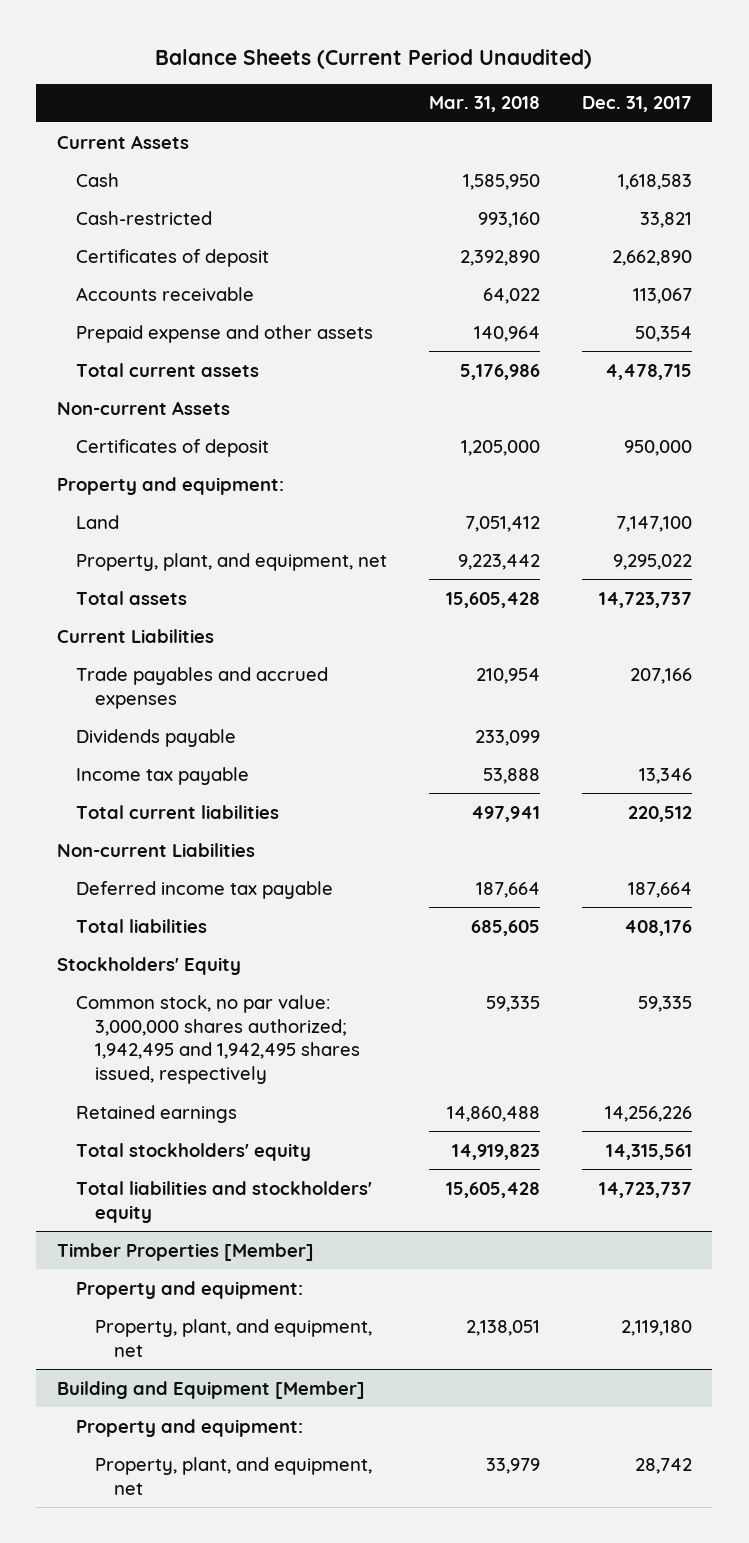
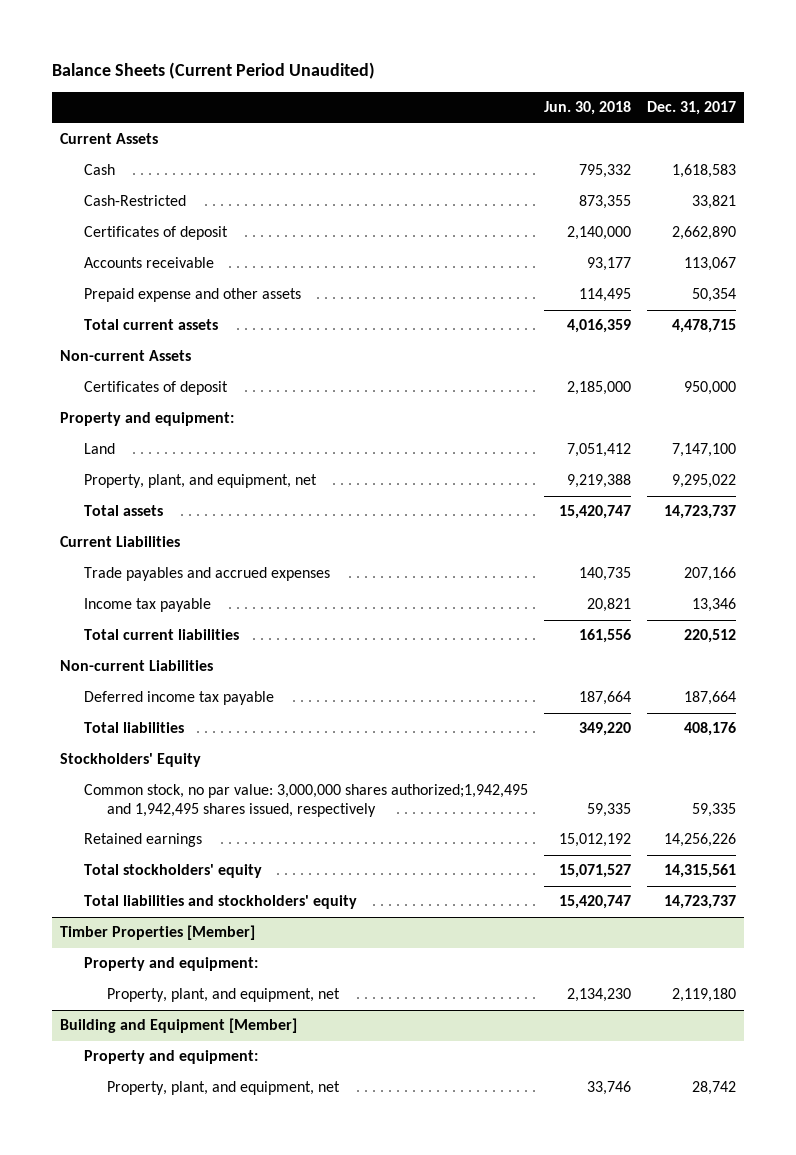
- | Mar. 31, 2018 | Dec. 31, 2017
+ | Jun. 30, 2018 | Dec. 31, 2017
- Cash-restricted | 993,160 | 33,821
+ Cash-Restricted | 873,355 | 33,821
- Dividends payable | 233,099 |
- Common stock, no par value: 3,000,000 shares authorized; 1,942,495 and 1,942,495 shares issued, respectively | 59,335 | 59,335
+ Common stock, no par value: 3,000,000 shares authorized;1,942,495 and 1,942,495 shares issued, respectively | 59,335 | 59,335

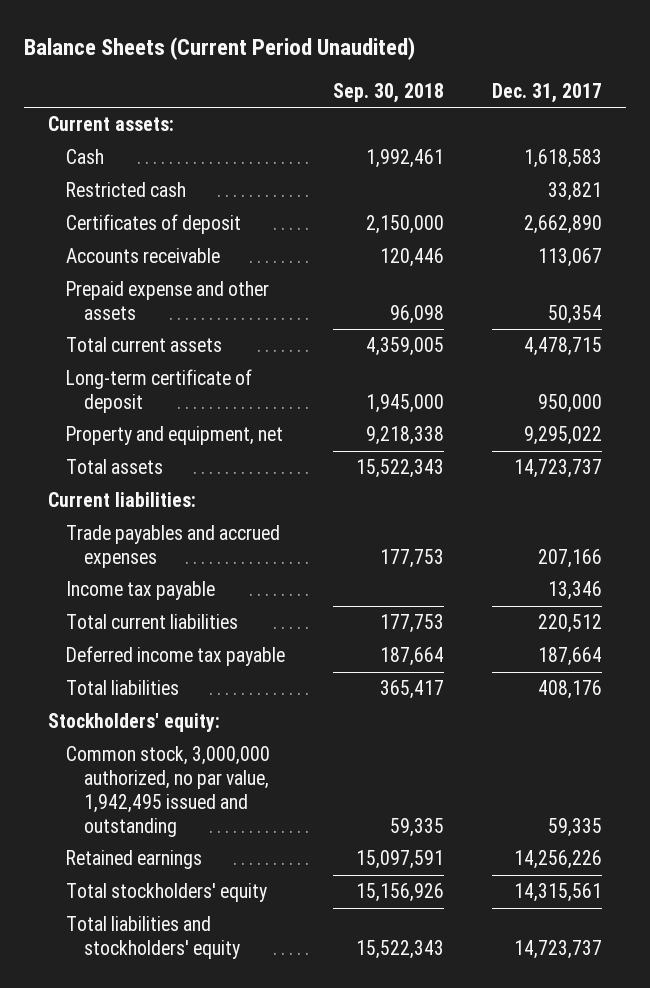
- | Jun. 30, 2018 | Dec. 31, 2017
+ | Sep. 30, 2018 | Dec. 31, 2017
- Current Assets
+ Current assets:
- Cash-Restricted | 873,355 | 33,821
+ Restricted cash | | 33,821
- Non-current Assets
- Certificates of deposit | 2,185,000 | 950,000
- Property and equipment:
- Land | 7,051,412 | 7,147,100
- Property, plant, and equipment, net | 9,219,388 | 9,295,022
+ Long-term certificate of deposit | 1,945,000 | 950,000
+ Property and equipment, net | 9,218,338 | 9,295,022
- Current Liabilities
+ Current liabilities:
- Non-current Liabilities
- Stockholders' Equity
- Common stock, no par value: 3,000,000 shares authorized;1,942,495 and 1,942,495 shares issued, respectively | 59,335 | 59,335
+ Stockholders' equity:
+ Common stock, 3,000,000 authorized, no par value, 1,942,495 issued and outstanding | 59,335 | 59,335
- Timber Properties [Member]
- Property and equipment:
- Property, plant, and equipment, net | 2,134,230 | 2,119,180
- Building and Equipment [Member]
- Property and equipment:
- Property, plant, and equipment, net | 33,746 | 28,742

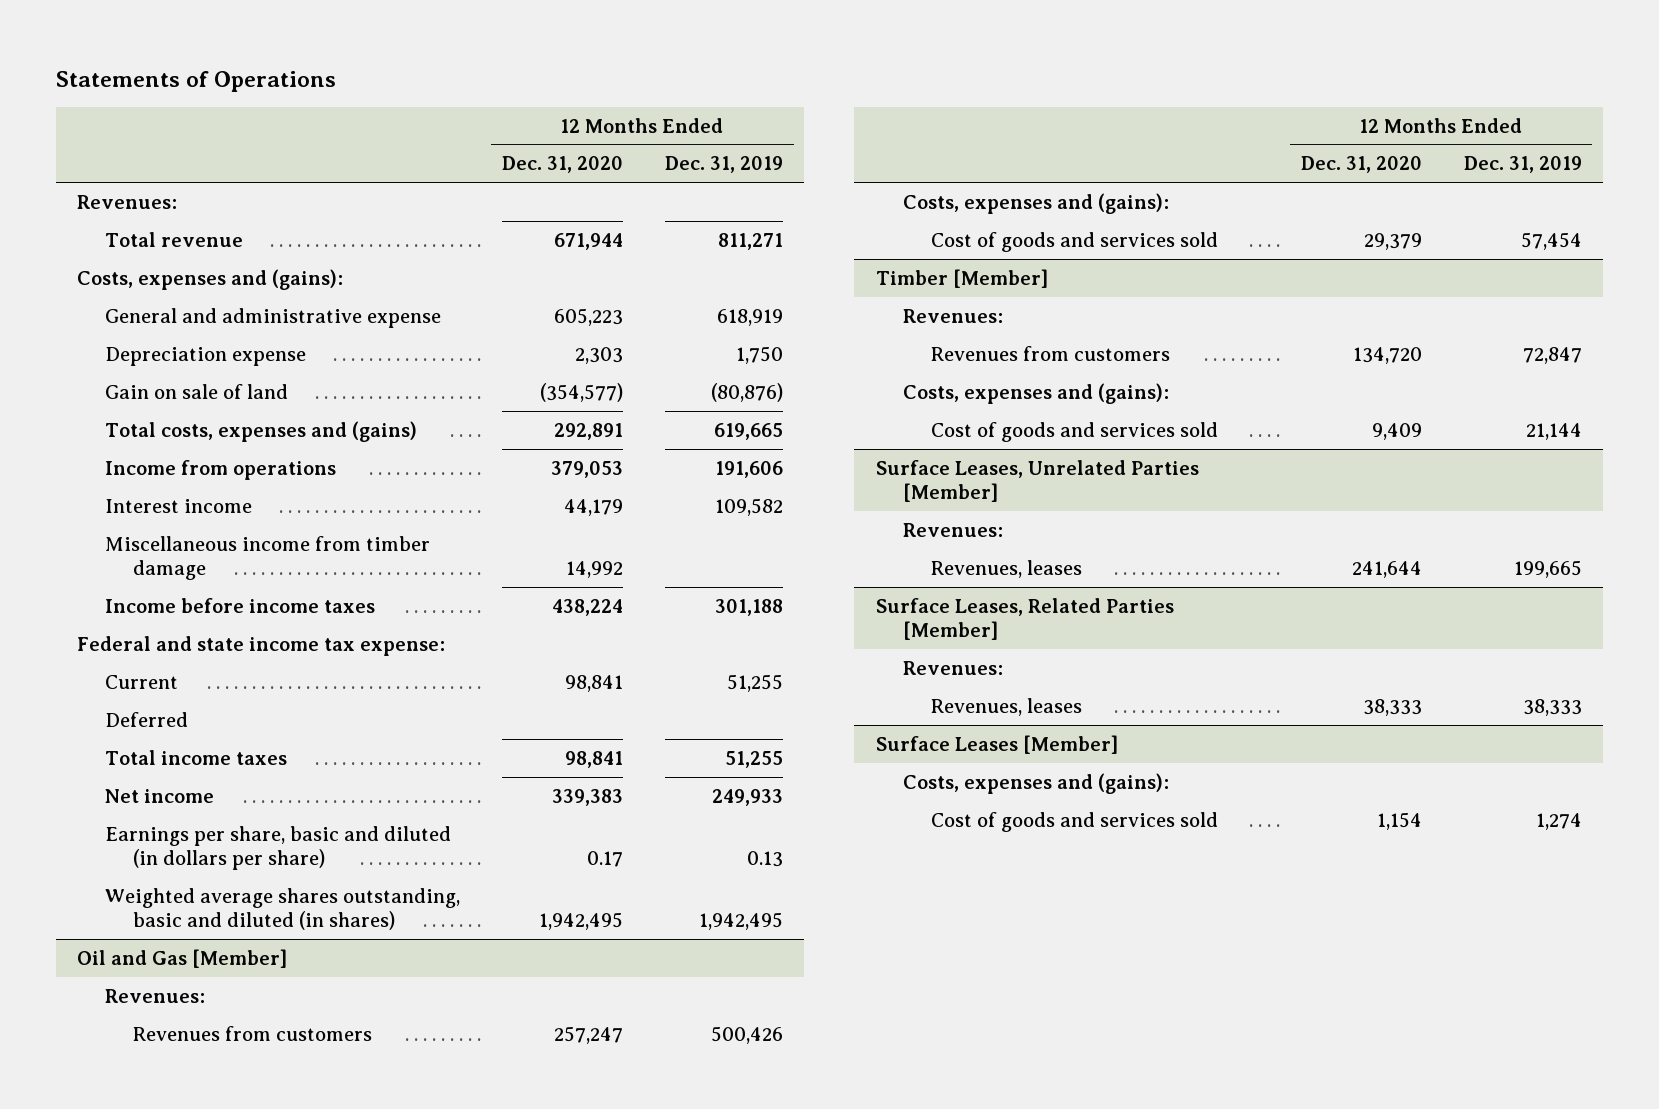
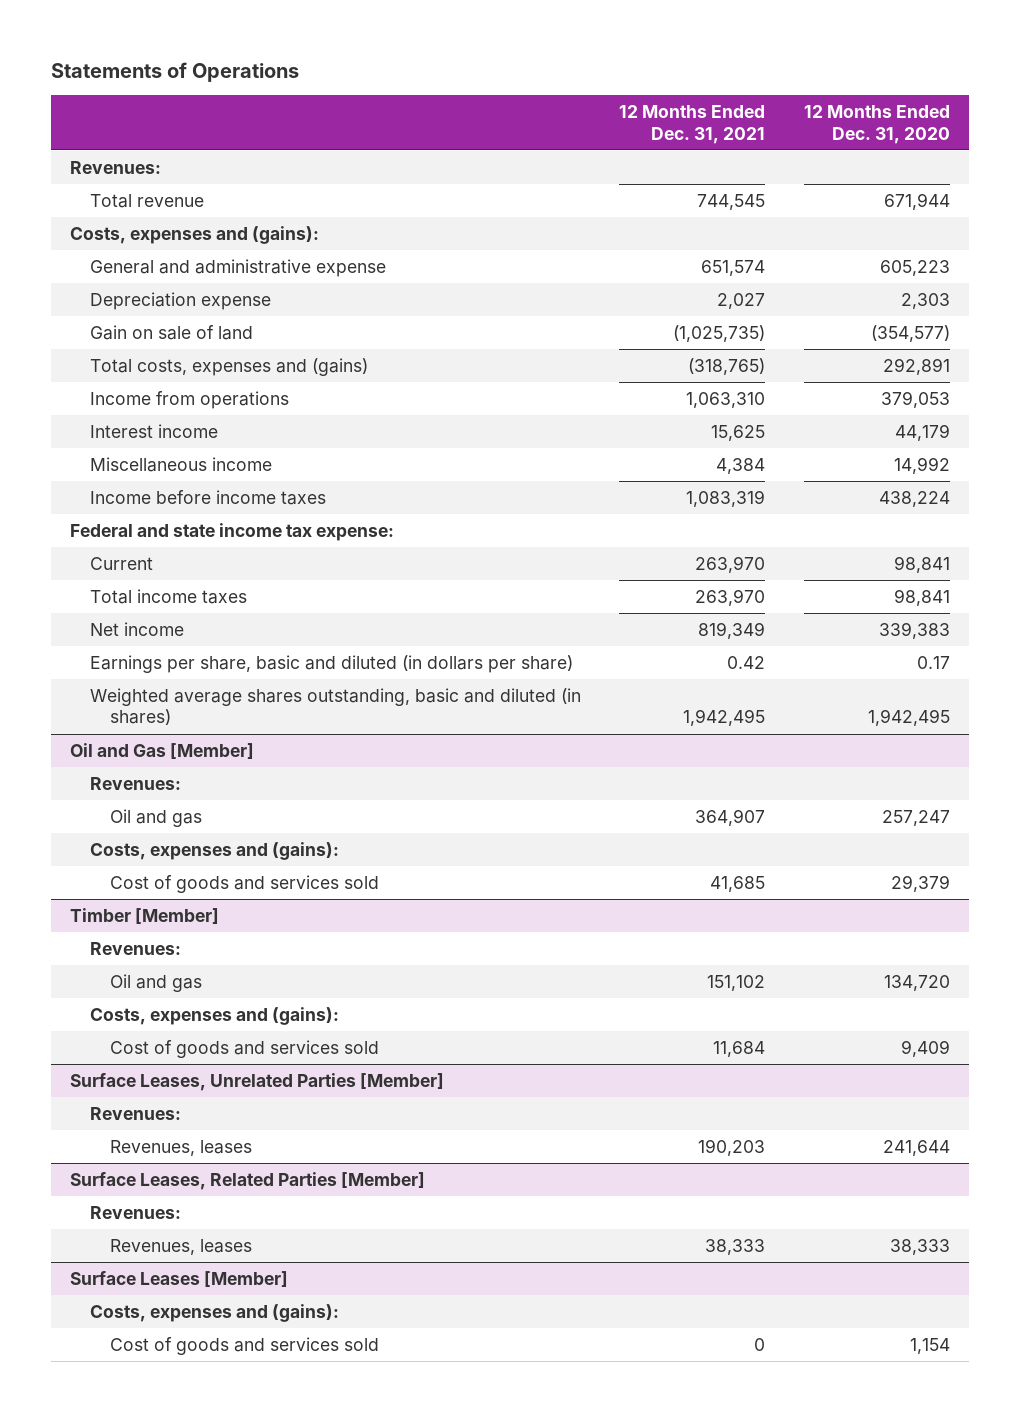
- | 12 Months Ended Dec. 31, 2020 | 12 Months Ended Dec. 31, 2019
+ | 12 Months Ended Dec. 31, 2021 | 12 Months Ended Dec. 31, 2020
- Miscellaneous income from timber damage | 14,992 |
+ Miscellaneous income | 4,384 | 14,992
- Deferred
@ Oil and Gas [Member]
- Revenues from customers | 257,247 | 500,426
+ Oil and gas | 364,907 | 257,247
@ Timber [Member]
- Revenues from customers | 134,720 | 72,847
+ Oil and gas | 151,102 | 134,720

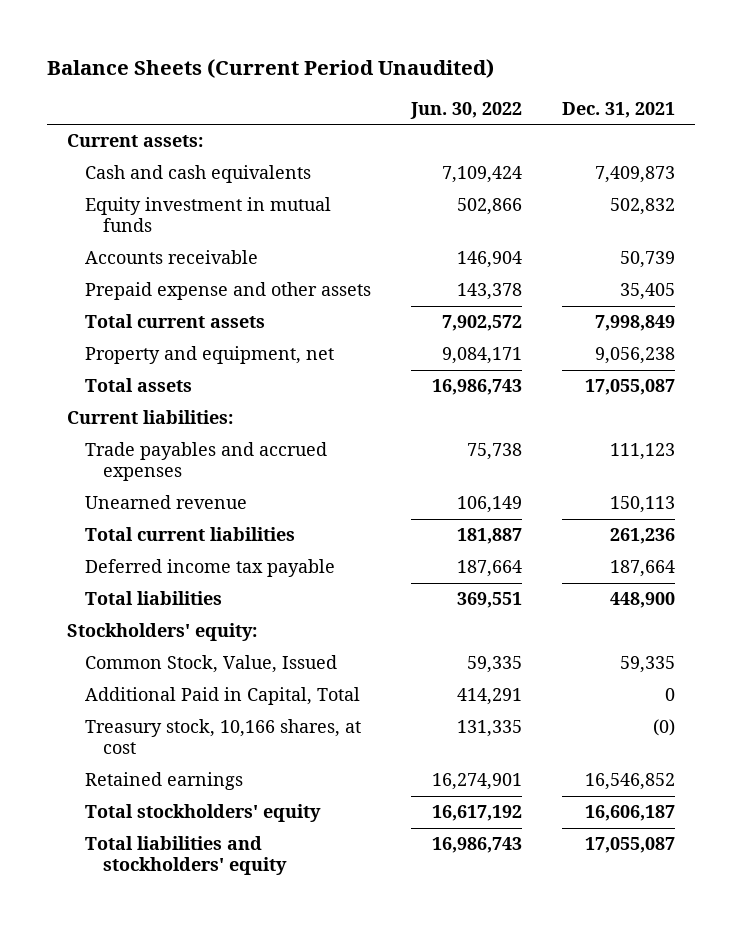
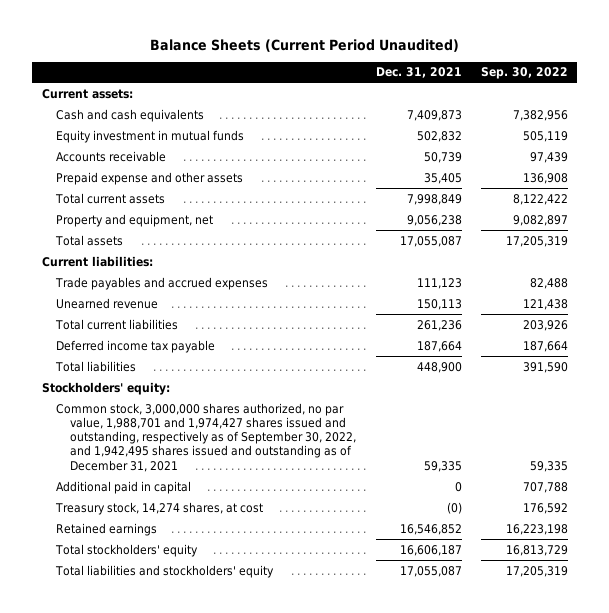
- | Jun. 30, 2022 | Dec. 31, 2021
+ | Dec. 31, 2021 | Sep. 30, 2022
- Common Stock, Value, Issued | 59,335 | 59,335
- Additional Paid in Capital, Total | 414,291 | 0
- Treasury stock, 10,166 shares, at cost | 131,335 | (0)
+ Common stock, 3,000,000 shares authorized, no par value, 1,988,701 and 1,974,427 shares issued and outstanding, respectively as of September 30, 2022, and 1,942,495 shares issued and outstanding as of December 31, 2021 | 59,335 | 59,335
+ Additional paid in capital | 0 | 707,788
+ Treasury stock, 14,274 shares, at cost | (0) | 176,592

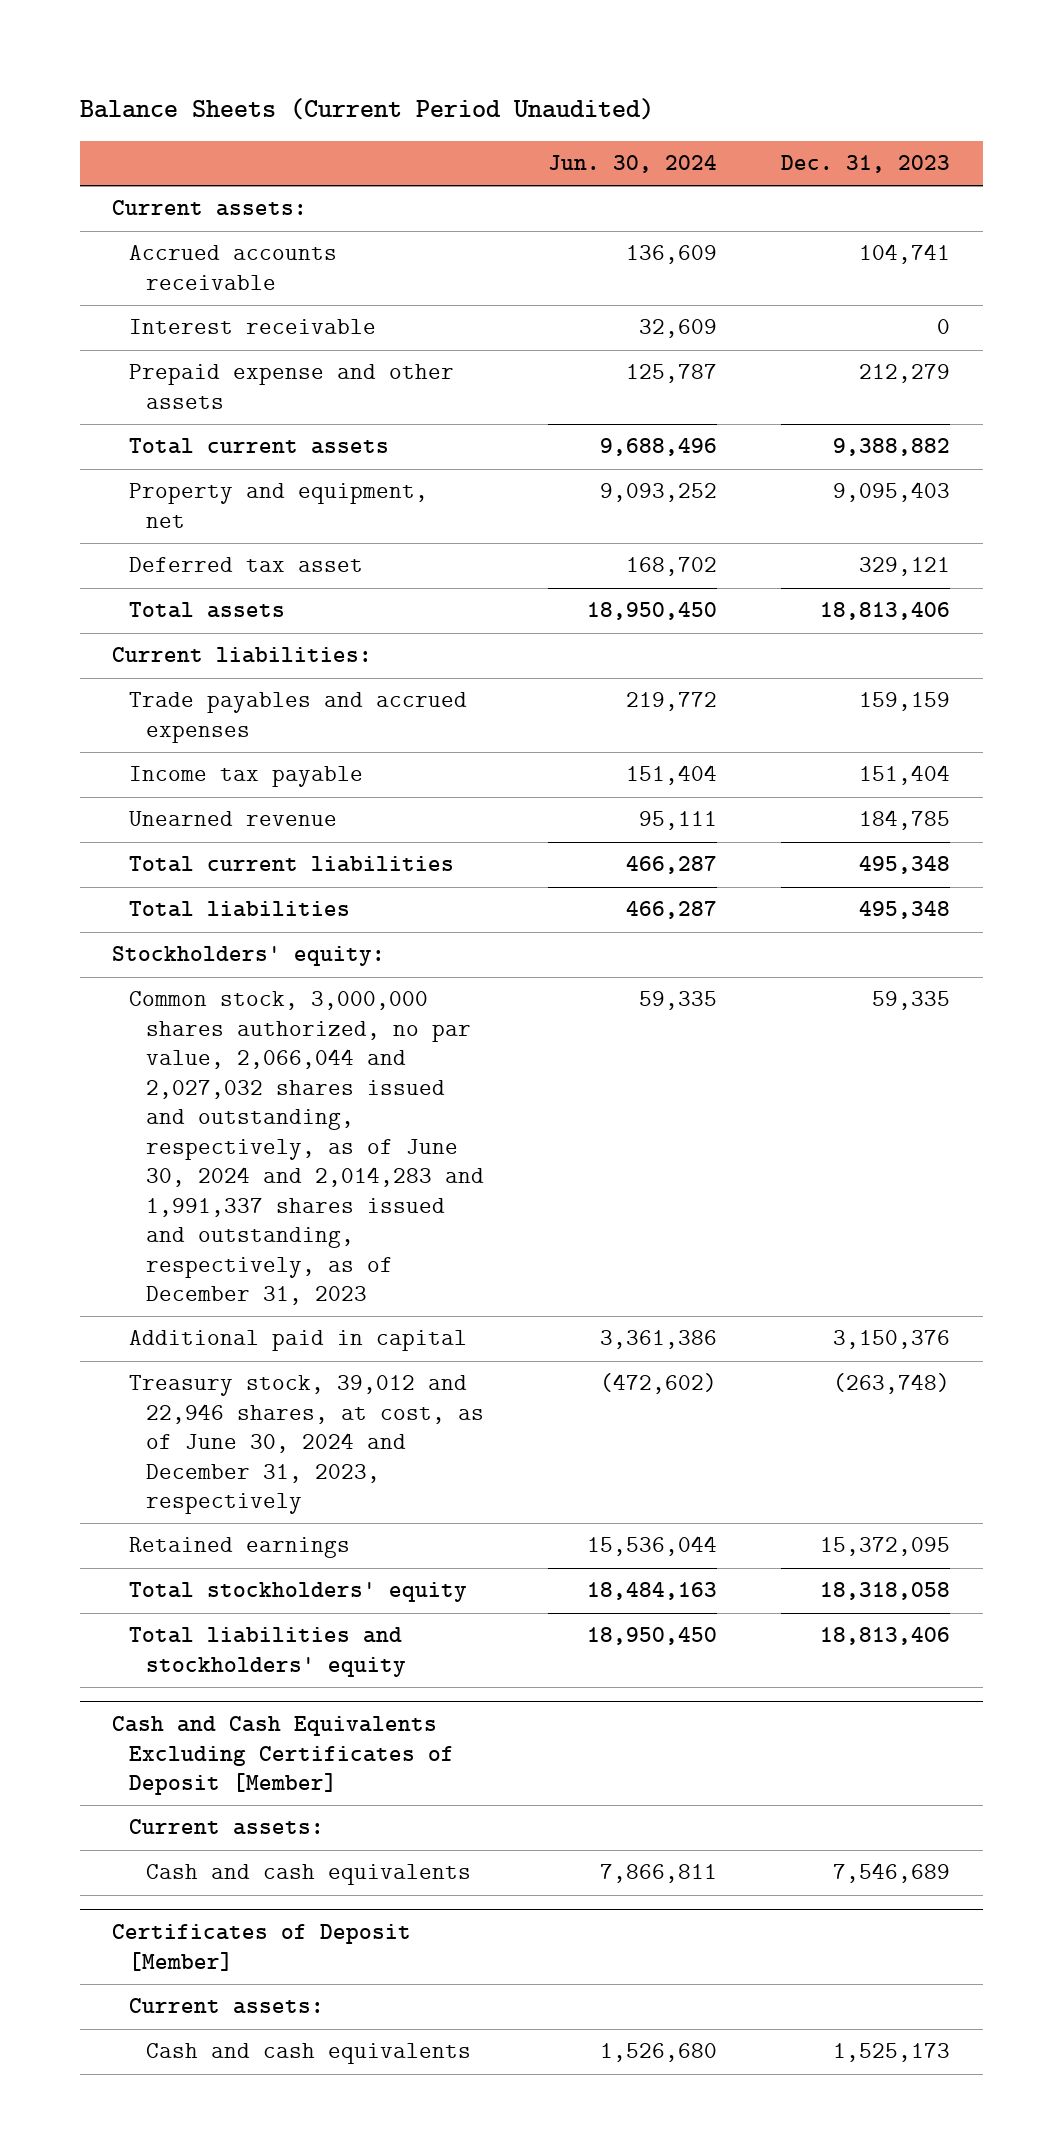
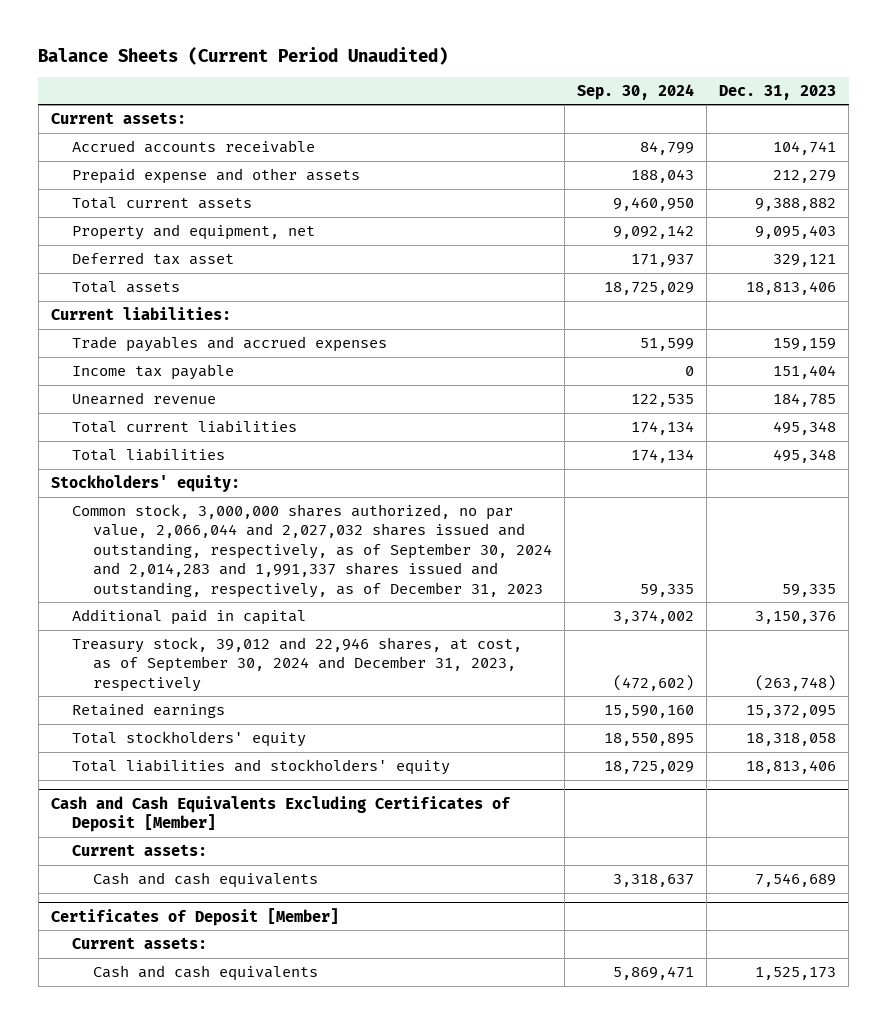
- | Jun. 30, 2024 | Dec. 31, 2023
+ | Sep. 30, 2024 | Dec. 31, 2023
- Interest receivable | 32,609 | 0
- Common stock, 3,000,000 shares authorized, no par value, 2,066,044 and 2,027,032 shares issued and outstanding, respectively, as of June 30, 2024 and 2,014,283 and 1,991,337 shares issued and outstanding, respectively, as of December 31, 2023 | 59,335 | 59,335
+ Common stock, 3,000,000 shares authorized, no par value, 2,066,044 and 2,027,032 shares issued and outstanding, respectively, as of September 30, 2024 and 2,014,283 and 1,991,337 shares issued and outstanding, respectively, as of December 31, 2023 | 59,335 | 59,335
- Treasury stock, 39,012 and 22,946 shares, at cost, as of June 30, 2024 and December 31, 2023, respectively | (472,602) | (263,748)
+ Treasury stock, 39,012 and 22,946 shares, at cost, as of September 30, 2024 and December 31, 2023, respectively | (472,602) | (263,748)

